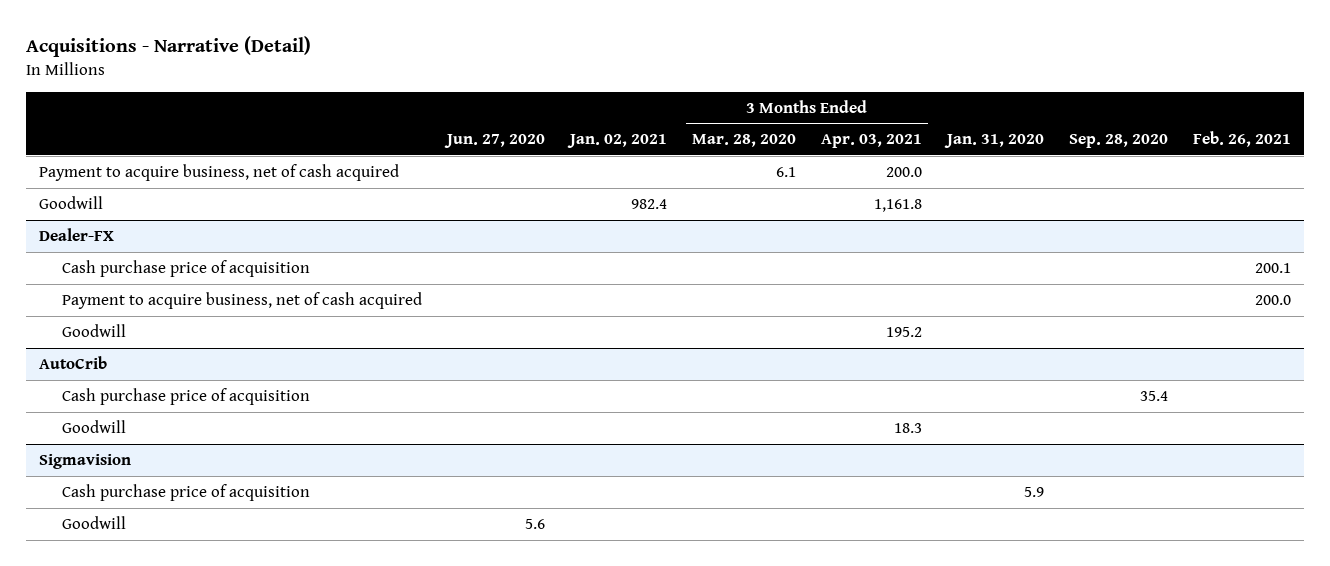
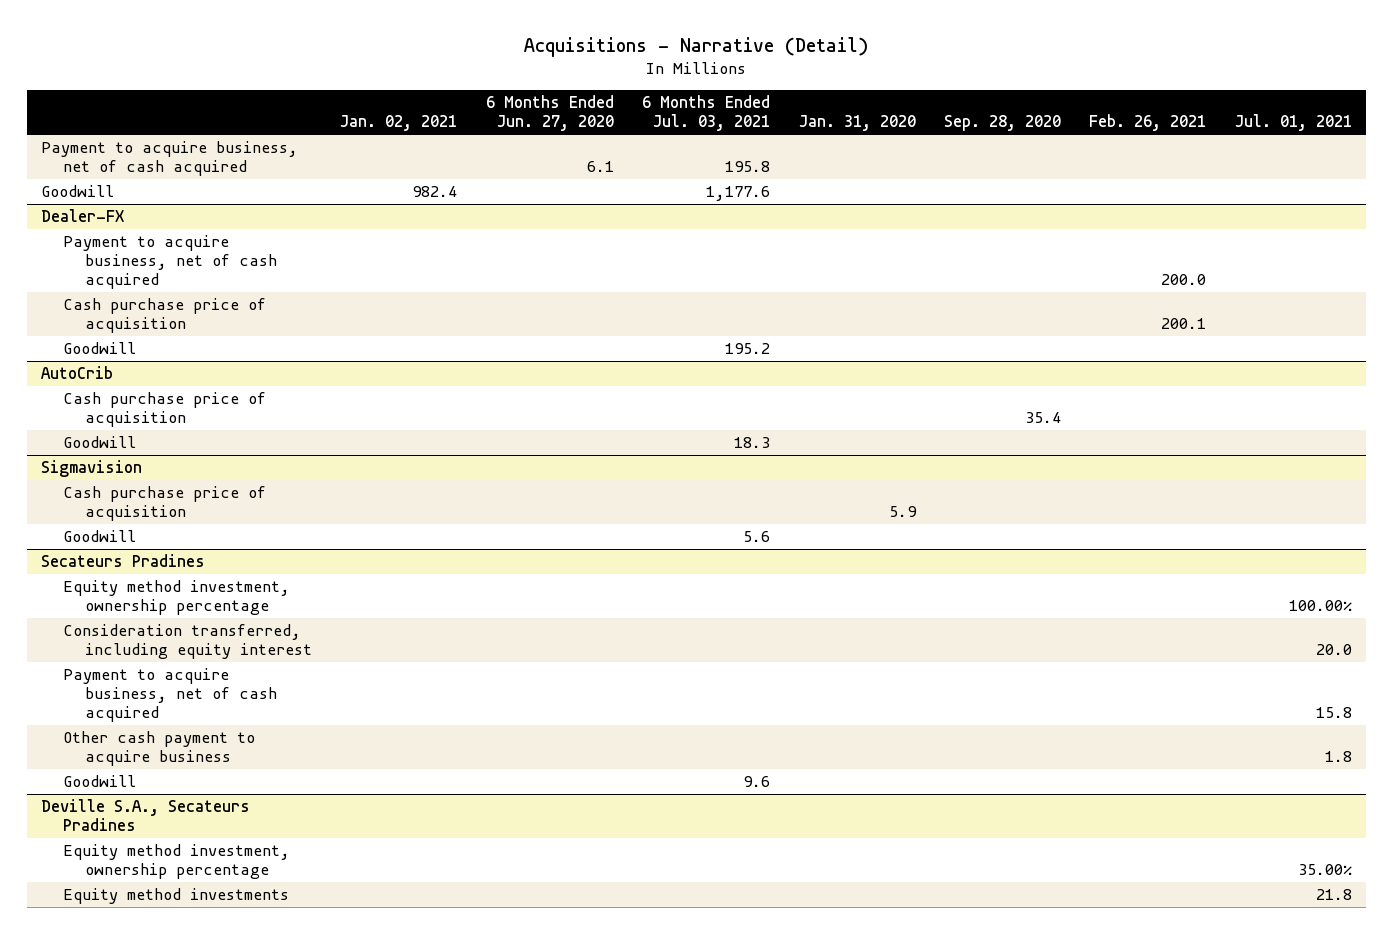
- | Jun. 27, 2020 | Jan. 02, 2021 | 3 Months Ended Mar. 28, 2020 | 3 Months Ended Apr. 03, 2021 | Jan. 31, 2020 | Sep. 28, 2020 | Feb. 26, 2021
+ | Jan. 02, 2021 | 6 Months Ended Jun. 27, 2020 | 6 Months Ended Jul. 03, 2021 | Jan. 31, 2020 | Sep. 28, 2020 | Feb. 26, 2021 | Jul. 01, 2021
@ Dealer-FX
moved down: Cash purchase price of acquisition | | | | | | 200.1 |
+ Secateurs Pradines
+ Equity method investment, ownership percentage | | | | | | | 100.00%
+ Consideration transferred, including equity interest | | | | | | | 20.0
+ Payment to acquire business, net of cash acquired | | | | | | | 15.8
+ Other cash payment to acquire business | | | | | | | 1.8
+ Goodwill | | | 9.6 | | | |
+ Deville S.A., Secateurs Pradines
+ Equity method investment, ownership percentage | | | | | | | 35.00%
+ Equity method investments | | | | | | | 21.8

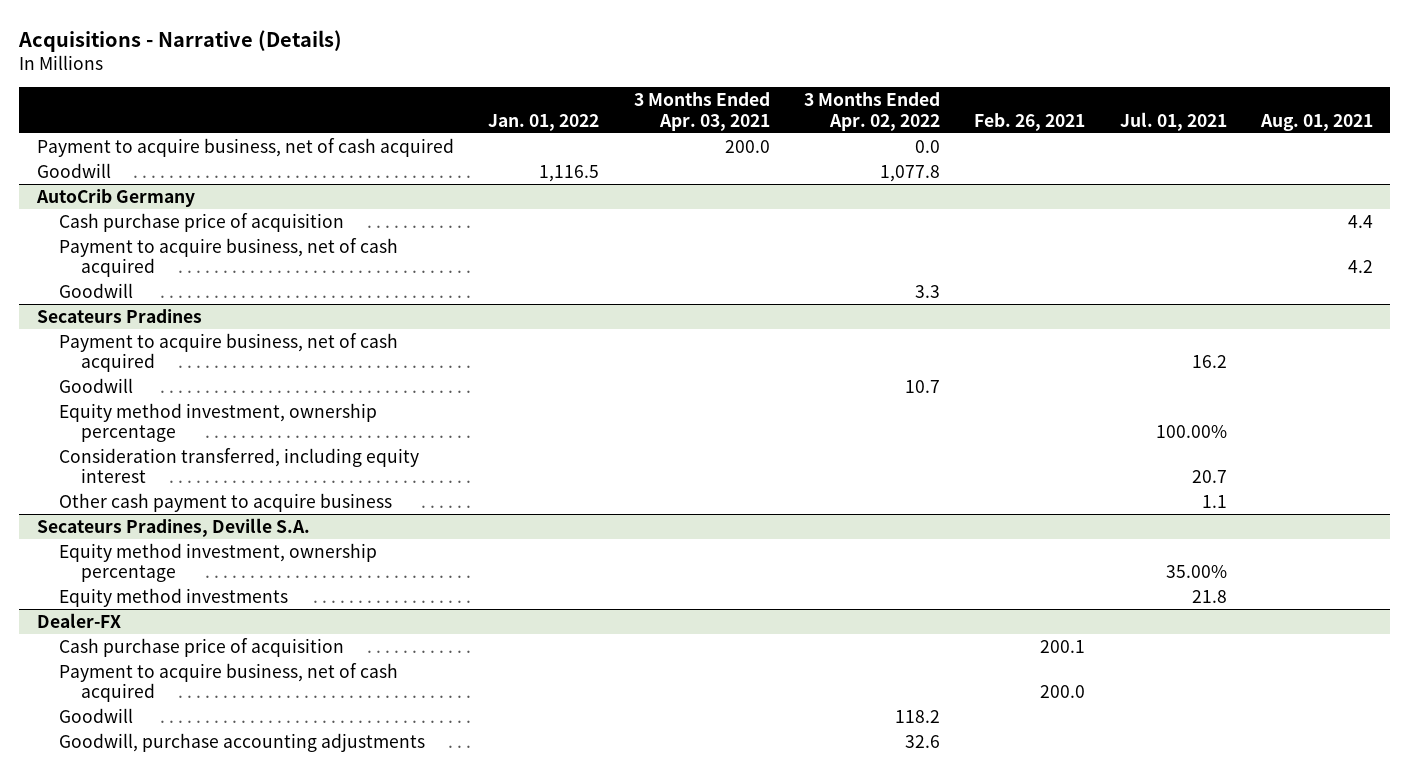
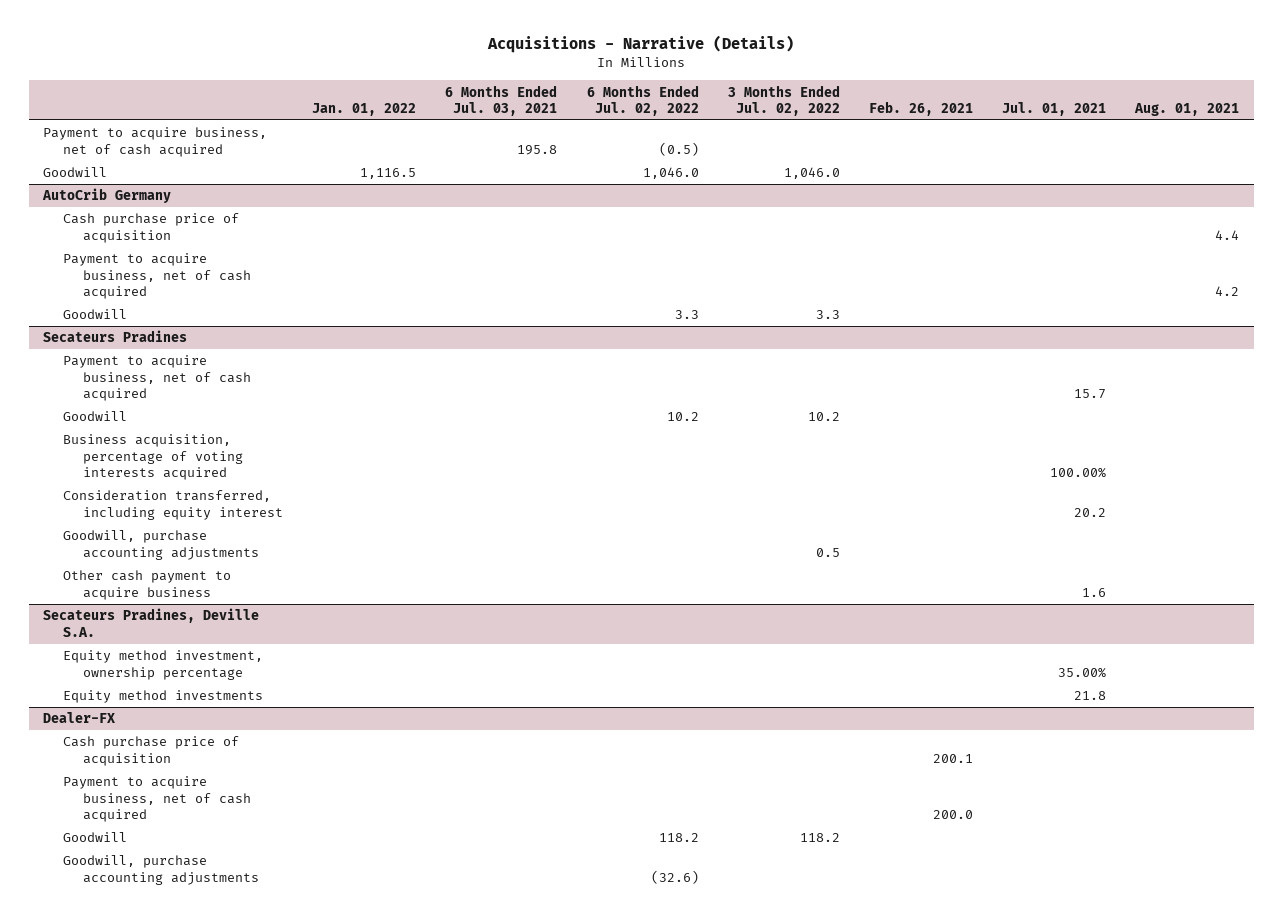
- | Jan. 01, 2022 | 3 Months Ended Apr. 03, 2021 | 3 Months Ended Apr. 02, 2022 | Feb. 26, 2021 | Jul. 01, 2021 | Aug. 01, 2021
+ | Jan. 01, 2022 | 6 Months Ended Jul. 03, 2021 | 6 Months Ended Jul. 02, 2022 | 3 Months Ended Jul. 02, 2022 | Feb. 26, 2021 | Jul. 01, 2021 | Aug. 01, 2021
@ Secateurs Pradines
- Payment to acquire business, net of cash acquired | | | | | 16.2 |
+ Payment to acquire business, net of cash acquired | | | | | | 15.7 |
- Equity method investment, ownership percentage | | | | | 100.00% |
- Consideration transferred, including equity interest | | | | | 20.7 |
- Other cash payment to acquire business | | | | | 1.1 |
+ Business acquisition, percentage of voting interests acquired | | | | | | 100.00% |
+ Consideration transferred, including equity interest | | | | | | 20.2 |
+ Goodwill, purchase accounting adjustments | | | | 0.5 | | |
+ Other cash payment to acquire business | | | | | | 1.6 |

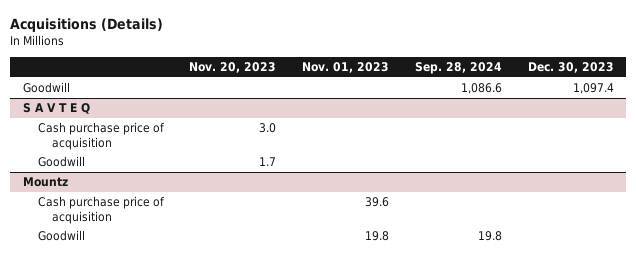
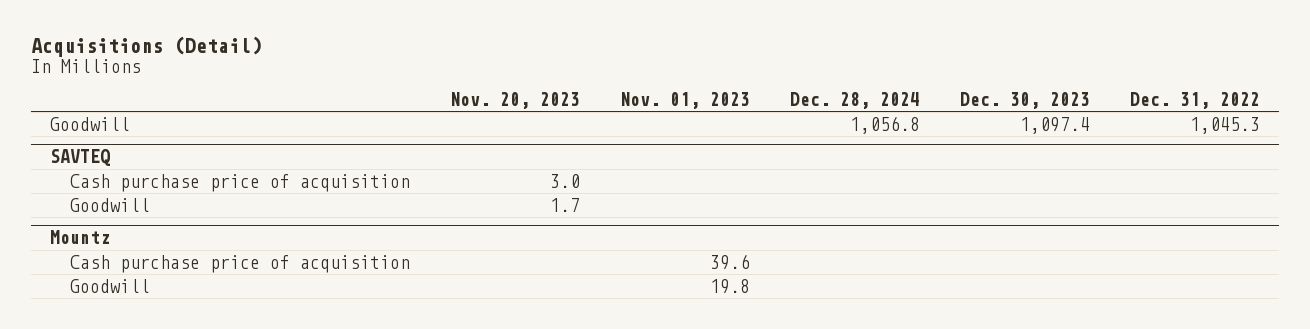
- Acquisitions (Details)
+ Acquisitions (Detail)
- | Nov. 20, 2023 | Nov. 01, 2023 | Sep. 28, 2024 | Dec. 30, 2023
+ | Nov. 20, 2023 | Nov. 01, 2023 | Dec. 28, 2024 | Dec. 30, 2023 | Dec. 31, 2022
- S A V T E Q
+ SAVTEQ

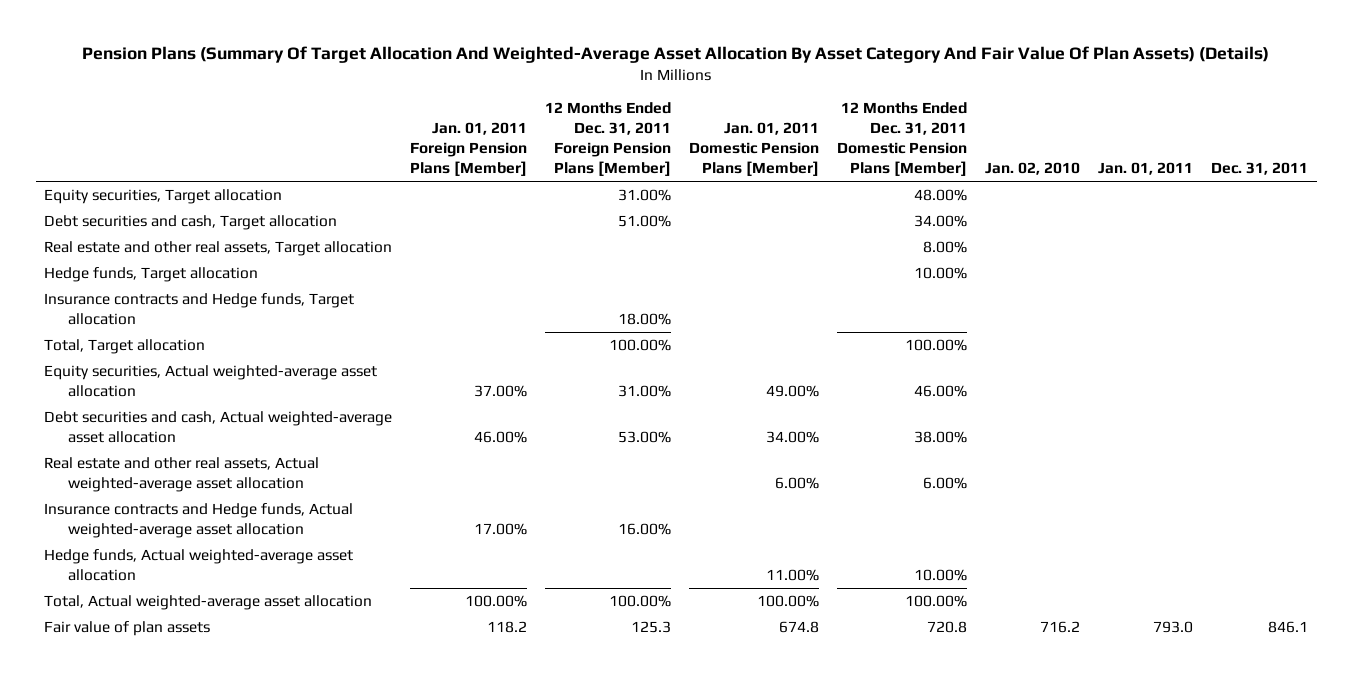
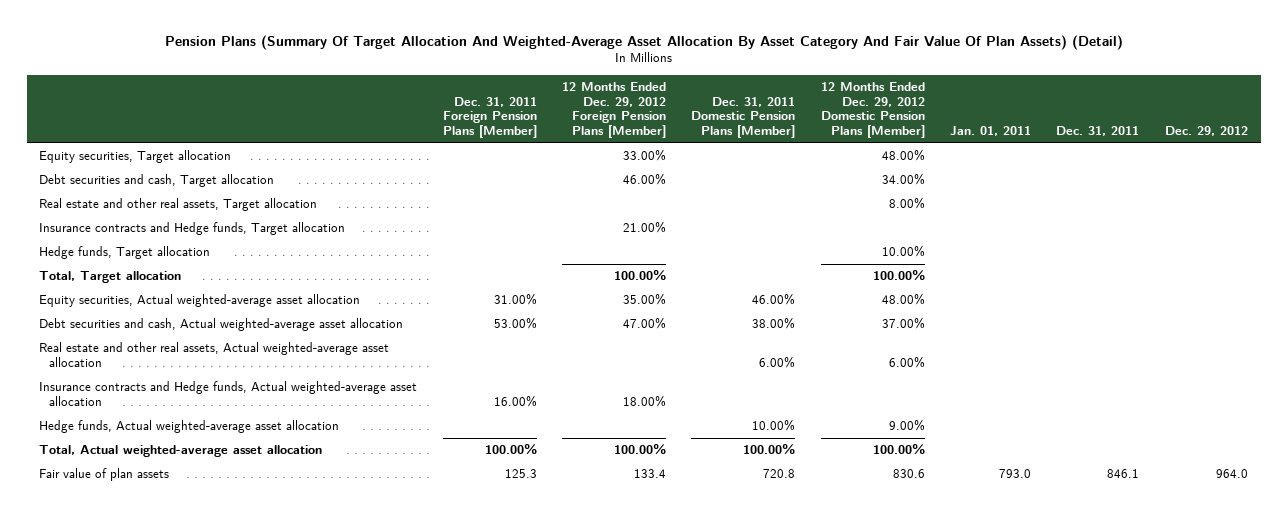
- Pension Plans (Summary Of Target Allocation And Weighted-Average Asset Allocation By Asset Category And Fair Value Of Plan Assets) (Details)
+ Pension Plans (Summary Of Target Allocation And Weighted-Average Asset Allocation By Asset Category And Fair Value Of Plan Assets) (Detail)
- | Jan. 01, 2011 Foreign Pension Plans [Member] | 12 Months Ended Dec. 31, 2011 Foreign Pension Plans [Member] | Jan. 01, 2011 Domestic Pension Plans [Member] | 12 Months Ended Dec. 31, 2011 Domestic Pension Plans [Member] | Jan. 02, 2010 | Jan. 01, 2011 | Dec. 31, 2011
+ | Dec. 31, 2011 Foreign Pension Plans [Member] | 12 Months Ended Dec. 29, 2012 Foreign Pension Plans [Member] | Dec. 31, 2011 Domestic Pension Plans [Member] | 12 Months Ended Dec. 29, 2012 Domestic Pension Plans [Member] | Jan. 01, 2011 | Dec. 31, 2011 | Dec. 29, 2012
moved down: Hedge funds, Target allocation | | | | 10.00% | | |

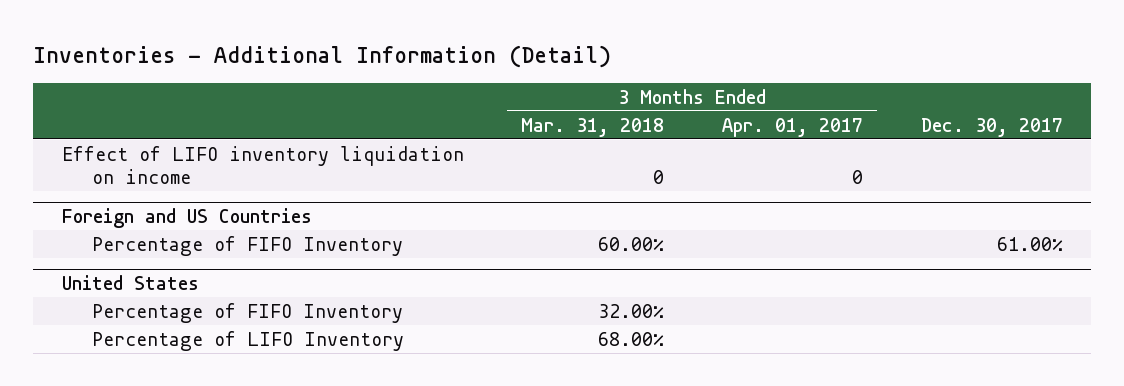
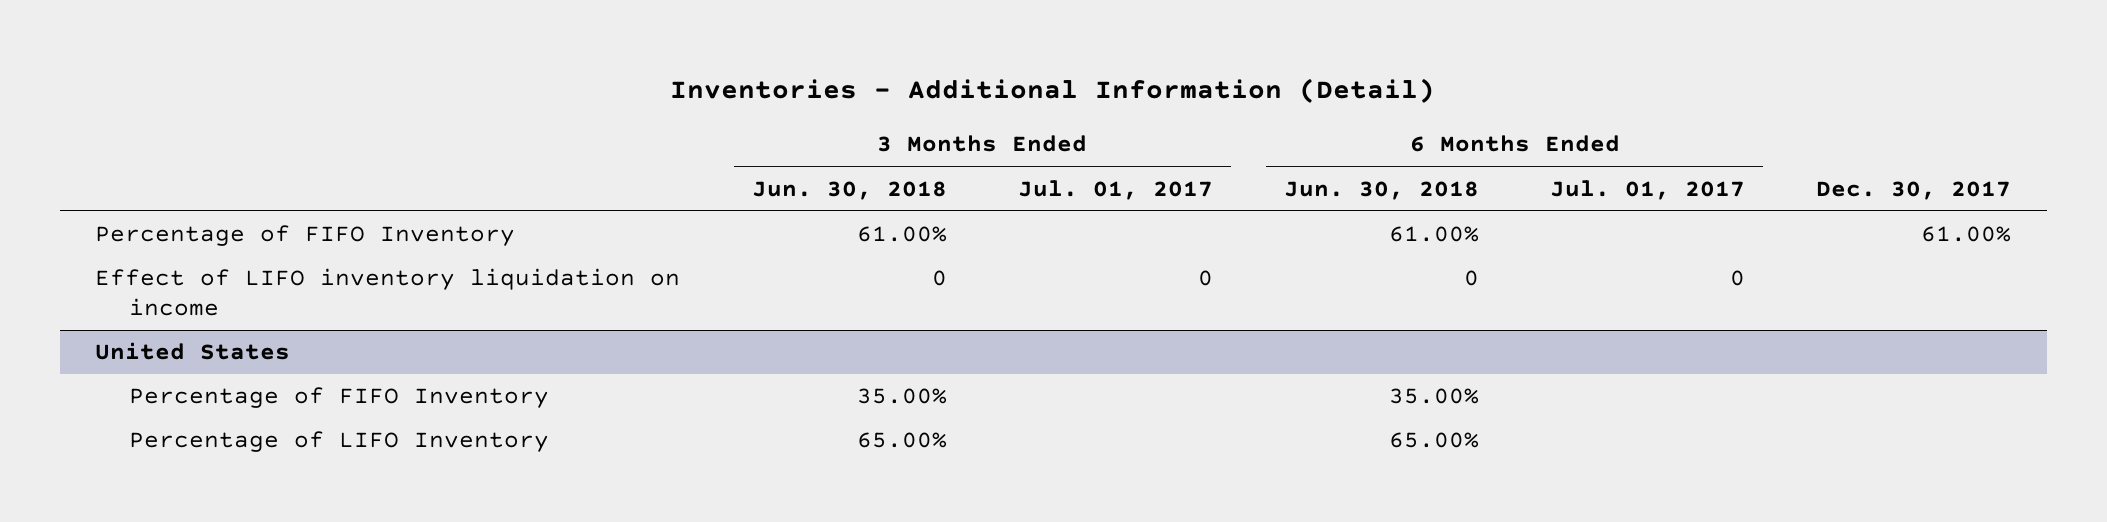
- | 3 Months Ended Mar. 31, 2018 | 3 Months Ended Apr. 01, 2017 | Dec. 30, 2017
+ | 3 Months Ended Jun. 30, 2018 | 3 Months Ended Jul. 01, 2017 | 6 Months Ended Jun. 30, 2018 | 6 Months Ended Jul. 01, 2017 | Dec. 30, 2017
+ Percentage of FIFO Inventory | 61.00% | | 61.00% | | 61.00%
- Foreign and US Countries
- Percentage of FIFO Inventory | 60.00% | | 61.00%

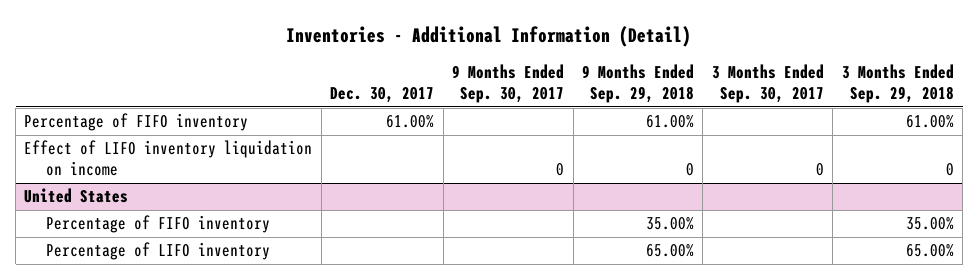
- | 3 Months Ended Jun. 30, 2018 | 3 Months Ended Jul. 01, 2017 | 6 Months Ended Jun. 30, 2018 | 6 Months Ended Jul. 01, 2017 | Dec. 30, 2017
+ | Dec. 30, 2017 | 9 Months Ended Sep. 30, 2017 | 9 Months Ended Sep. 29, 2018 | 3 Months Ended Sep. 30, 2017 | 3 Months Ended Sep. 29, 2018
- Percentage of FIFO Inventory | 61.00% | | 61.00% | | 61.00%
+ Percentage of FIFO inventory | 61.00% | | 61.00% | | 61.00%
@ United States
- Percentage of FIFO Inventory | 35.00% | | 35.00% | |
- Percentage of LIFO Inventory | 65.00% | | 65.00% | |
+ Percentage of FIFO inventory | | | 35.00% | | 35.00%
+ Percentage of LIFO inventory | | | 65.00% | | 65.00%

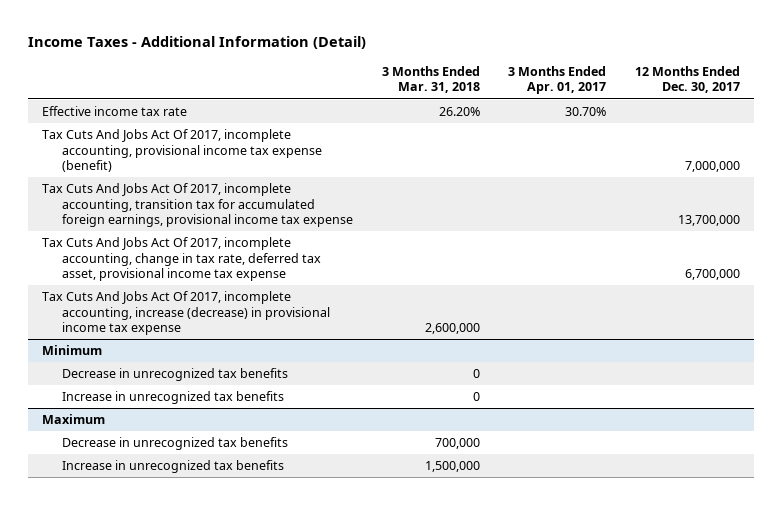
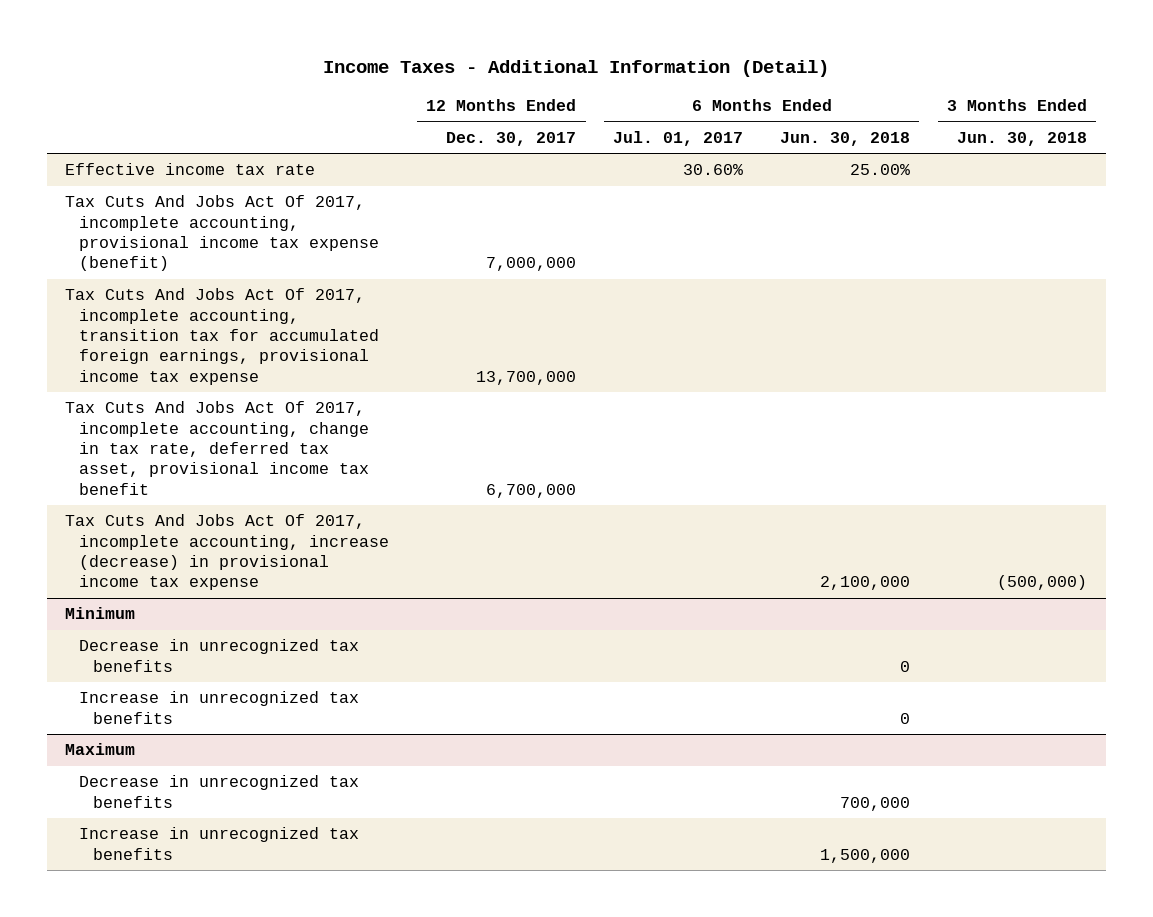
- | 3 Months Ended Mar. 31, 2018 | 3 Months Ended Apr. 01, 2017 | 12 Months Ended Dec. 30, 2017
+ | 12 Months Ended Dec. 30, 2017 | 6 Months Ended Jul. 01, 2017 | 6 Months Ended Jun. 30, 2018 | 3 Months Ended Jun. 30, 2018
- Tax Cuts And Jobs Act Of 2017, incomplete accounting, change in tax rate, deferred tax asset, provisional income tax expense | | | 6,700,000
+ Tax Cuts And Jobs Act Of 2017, incomplete accounting, change in tax rate, deferred tax asset, provisional income tax benefit | 6,700,000 | | |

